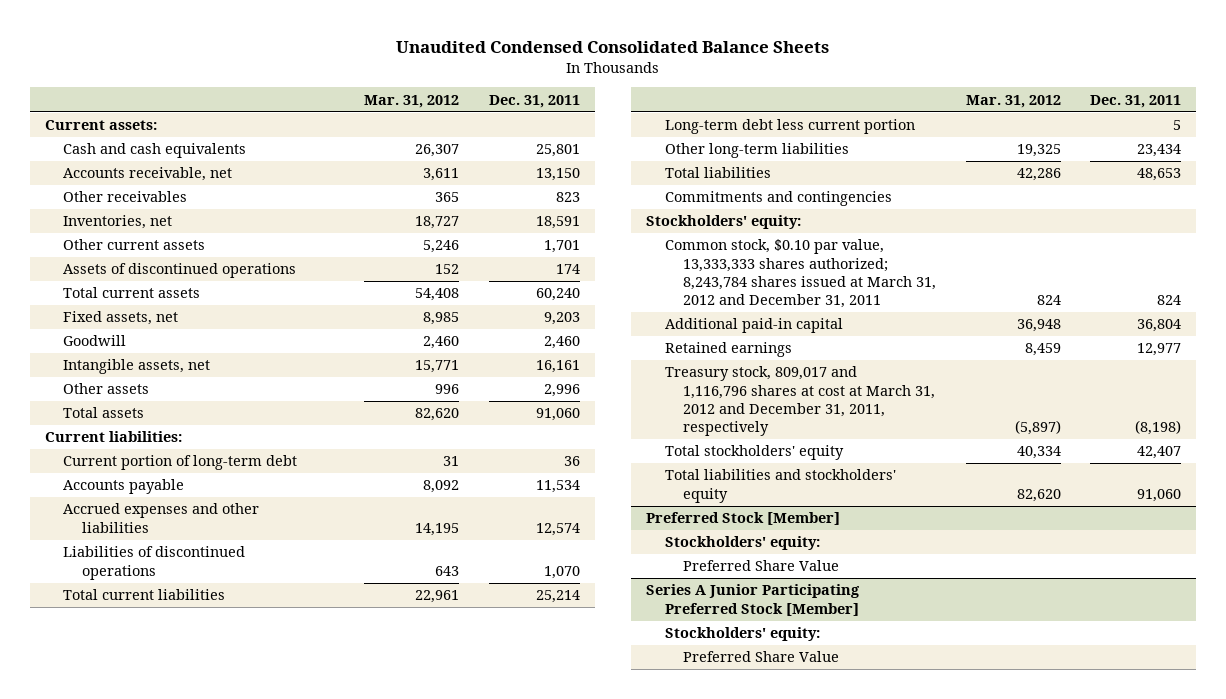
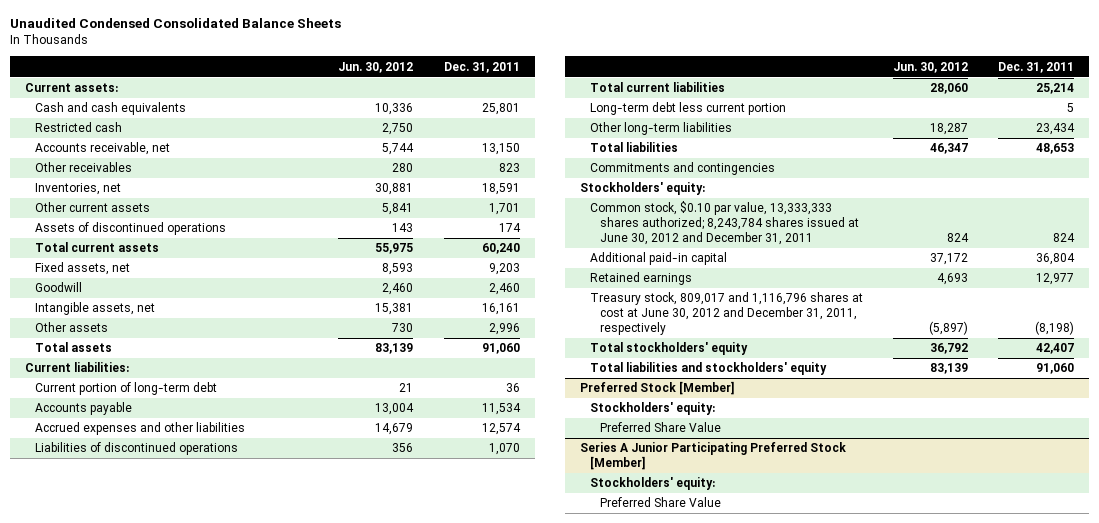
- | Mar. 31, 2012 | Dec. 31, 2011
+ | Jun. 30, 2012 | Dec. 31, 2011
+ Restricted cash | 2,750 |
- Common stock, $0.10 par value, 13,333,333 shares authorized; 8,243,784 shares issued at March 31, 2012 and December 31, 2011 | 824 | 824
+ Common stock, $0.10 par value, 13,333,333 shares authorized; 8,243,784 shares issued at June 30, 2012 and December 31, 2011 | 824 | 824
- Treasury stock, 809,017 and 1,116,796 shares at cost at March 31, 2012 and December 31, 2011, respectively | (5,897) | (8,198)
+ Treasury stock, 809,017 and 1,116,796 shares at cost at June 30, 2012 and December 31, 2011, respectively | (5,897) | (8,198)

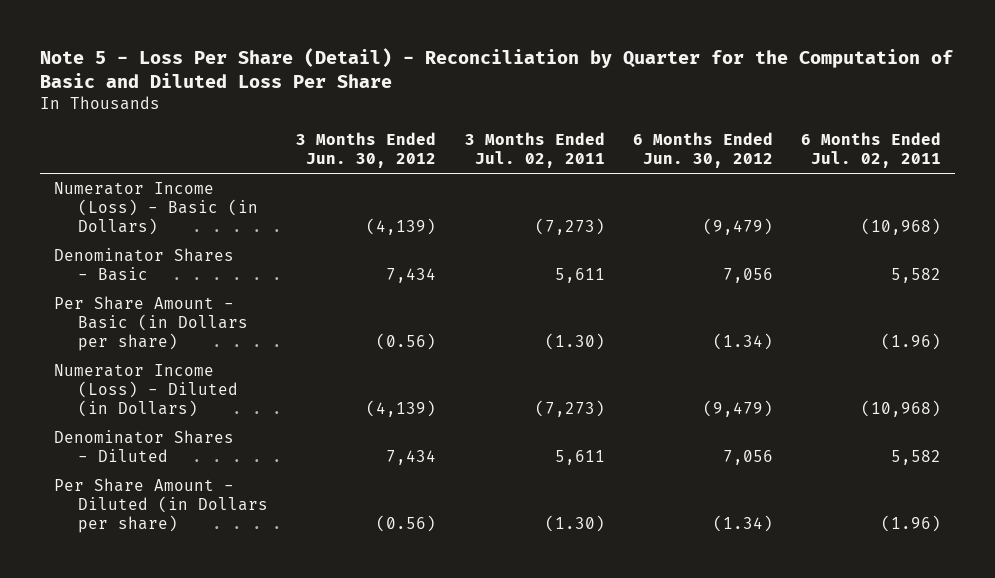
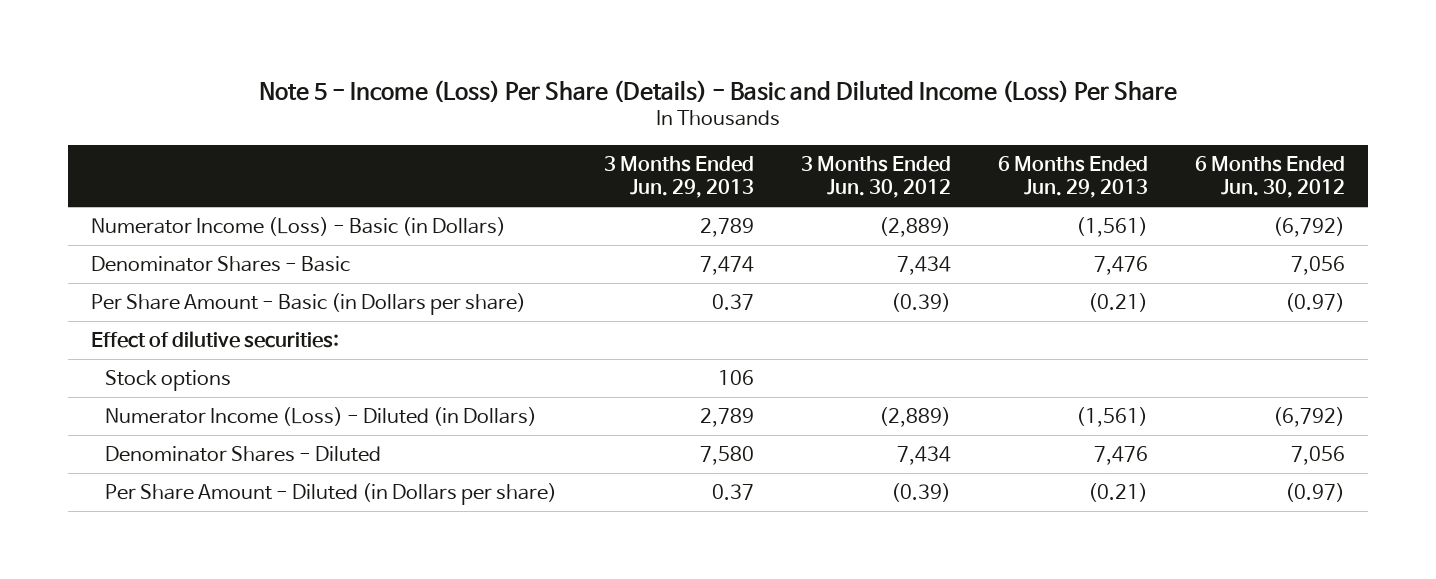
- Note 5 - Loss Per Share (Detail) - Reconciliation by Quarter for the Computation of Basic and Diluted Loss Per Share
+ Note 5 - Income (Loss) Per Share (Details) - Basic and Diluted Income (Loss) Per Share
- | 3 Months Ended Jun. 30, 2012 | 3 Months Ended Jul. 02, 2011 | 6 Months Ended Jun. 30, 2012 | 6 Months Ended Jul. 02, 2011
+ | 3 Months Ended Jun. 29, 2013 | 3 Months Ended Jun. 30, 2012 | 6 Months Ended Jun. 29, 2013 | 6 Months Ended Jun. 30, 2012
- Numerator Income (Loss) - Basic (in Dollars) | (4,139) | (7,273) | (9,479) | (10,968)
+ Numerator Income (Loss) - Basic (in Dollars) | 2,789 | (2,889) | (1,561) | (6,792)
- Per Share Amount - Basic (in Dollars per share) | (0.56) | (1.30) | (1.34) | (1.96)
- Numerator Income (Loss) - Diluted (in Dollars) | (4,139) | (7,273) | (9,479) | (10,968)
+ Per Share Amount - Basic (in Dollars per share) | 0.37 | (0.39) | (0.21) | (0.97)
+ Effect of dilutive securities:
+ Stock options | 106 | | |
+ Numerator Income (Loss) - Diluted (in Dollars) | 2,789 | (2,889) | (1,561) | (6,792)
- Per Share Amount - Diluted (in Dollars per share) | (0.56) | (1.30) | (1.34) | (1.96)
+ Per Share Amount - Diluted (in Dollars per share) | 0.37 | (0.39) | (0.21) | (0.97)

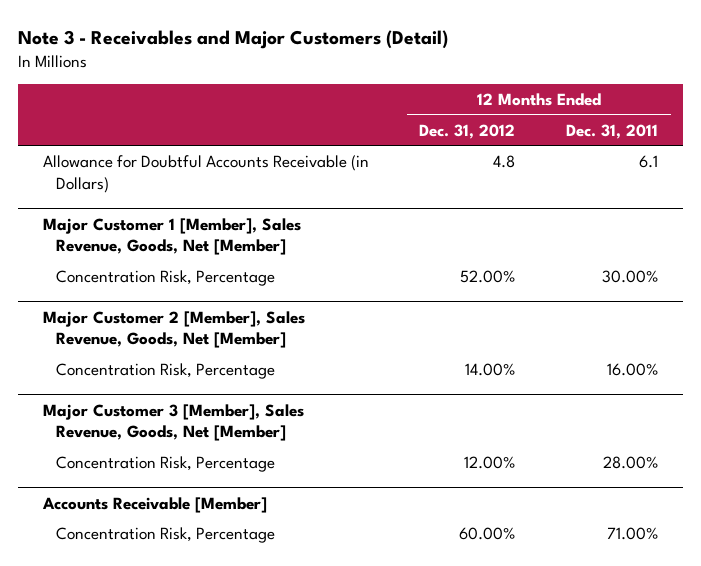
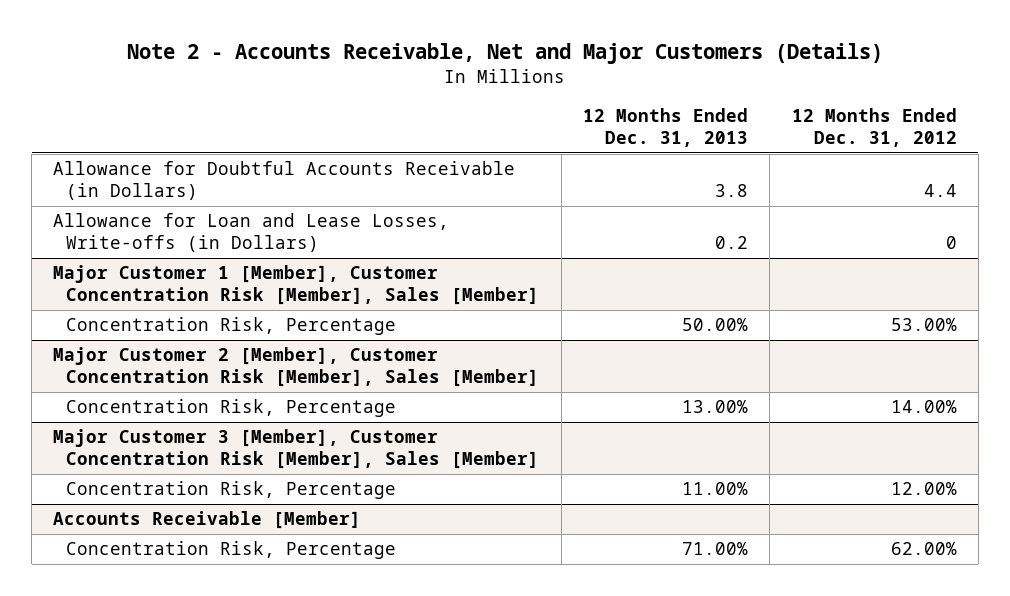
- Note 3 - Receivables and Major Customers (Detail)
+ Note 2 - Accounts Receivable, Net and Major Customers (Details)
- | 12 Months Ended Dec. 31, 2012 | 12 Months Ended Dec. 31, 2011
+ | 12 Months Ended Dec. 31, 2013 | 12 Months Ended Dec. 31, 2012
- Allowance for Doubtful Accounts Receivable (in Dollars) | 4.8 | 6.1
- Major Customer 1 [Member], Sales Revenue, Goods, Net [Member]
- Concentration Risk, Percentage | 52.00% | 30.00%
- Major Customer 2 [Member], Sales Revenue, Goods, Net [Member]
+ Allowance for Doubtful Accounts Receivable (in Dollars) | 3.8 | 4.4
+ Allowance for Loan and Lease Losses, Write-offs (in Dollars) | 0.2 | 0
+ Major Customer 1 [Member], Customer Concentration Risk [Member], Sales [Member]
+ Concentration Risk, Percentage | 50.00% | 53.00%
+ Major Customer 2 [Member], Customer Concentration Risk [Member], Sales [Member]
- Major Customer 3 [Member], Sales Revenue, Goods, Net [Member]
+ Major Customer 3 [Member], Customer Concentration Risk [Member], Sales [Member]
@ Accounts Receivable [Member]
- Concentration Risk, Percentage | 60.00% | 71.00%
+ Concentration Risk, Percentage | 71.00% | 62.00%

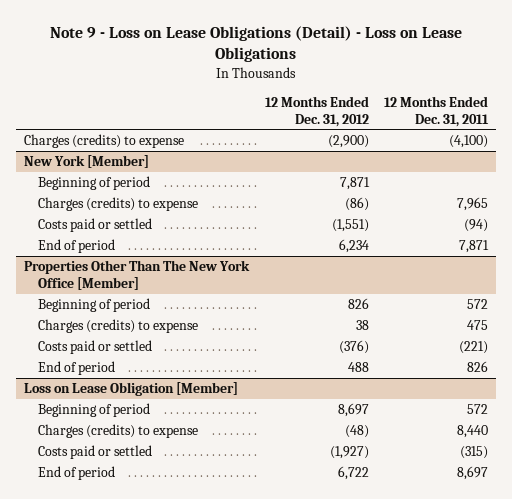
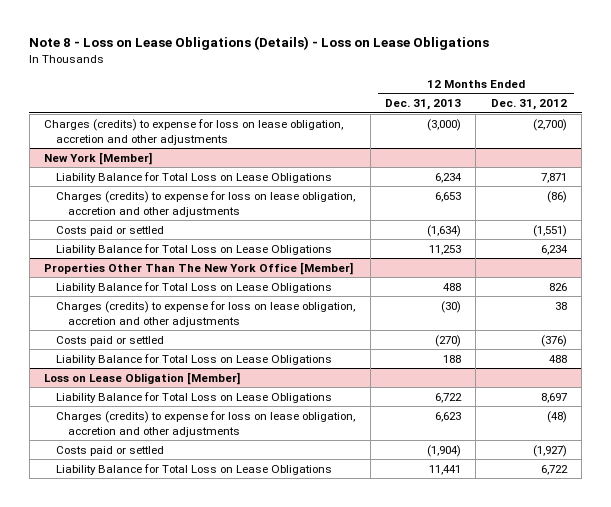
- Note 9 - Loss on Lease Obligations (Detail) - Loss on Lease Obligations
+ Note 8 - Loss on Lease Obligations (Details) - Loss on Lease Obligations
- | 12 Months Ended Dec. 31, 2012 | 12 Months Ended Dec. 31, 2011
+ | 12 Months Ended Dec. 31, 2013 | 12 Months Ended Dec. 31, 2012
- Charges (credits) to expense | (2,900) | (4,100)
+ Charges (credits) to expense for loss on lease obligation, accretion and other adjustments | (3,000) | (2,700)
@ New York [Member]
- Beginning of period | 7,871 |
- Charges (credits) to expense | (86) | 7,965
+ Liability Balance for Total Loss on Lease Obligations | 6,234 | 7,871
+ Charges (credits) to expense for loss on lease obligation, accretion and other adjustments | 6,653 | (86)
- End of period | 6,234 | 7,871
+ Liability Balance for Total Loss on Lease Obligations | 11,253 | 6,234
@ Properties Other Than The New York Office [Member]
- Beginning of period | 826 | 572
- Charges (credits) to expense | 38 | 475
+ Liability Balance for Total Loss on Lease Obligations | 488 | 826
+ Charges (credits) to expense for loss on lease obligation, accretion and other adjustments | (30) | 38
- End of period | 488 | 826
+ Liability Balance for Total Loss on Lease Obligations | 188 | 488
@ Loss on Lease Obligation [Member]
- Beginning of period | 8,697 | 572
- Charges (credits) to expense | (48) | 8,440
+ Liability Balance for Total Loss on Lease Obligations | 6,722 | 8,697
+ Charges (credits) to expense for loss on lease obligation, accretion and other adjustments | 6,623 | (48)
- End of period | 6,722 | 8,697
+ Liability Balance for Total Loss on Lease Obligations | 11,441 | 6,722

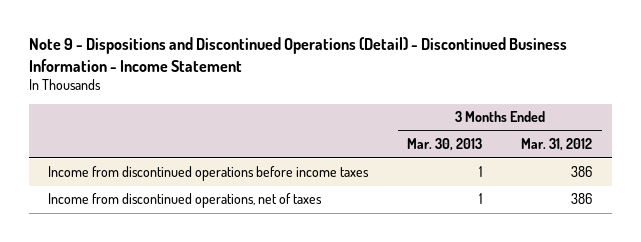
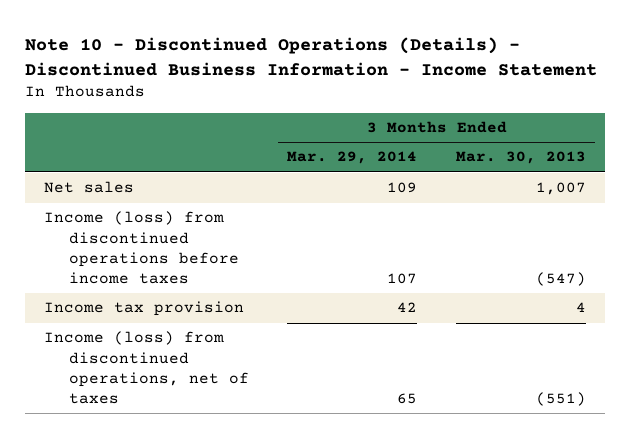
- Note 9 - Dispositions and Discontinued Operations (Detail) - Discontinued Business Information - Income Statement
+ Note 10 - Discontinued Operations (Details) - Discontinued Business Information - Income Statement
- | 3 Months Ended Mar. 30, 2013 | 3 Months Ended Mar. 31, 2012
+ | 3 Months Ended Mar. 29, 2014 | 3 Months Ended Mar. 30, 2013
- Income from discontinued operations before income taxes | 1 | 386
- Income from discontinued operations, net of taxes | 1 | 386
+ Net sales | 109 | 1,007
+ Income (loss) from discontinued operations before income taxes | 107 | (547)
+ Income tax provision | 42 | 4
+ Income (loss) from discontinued operations, net of taxes | 65 | (551)

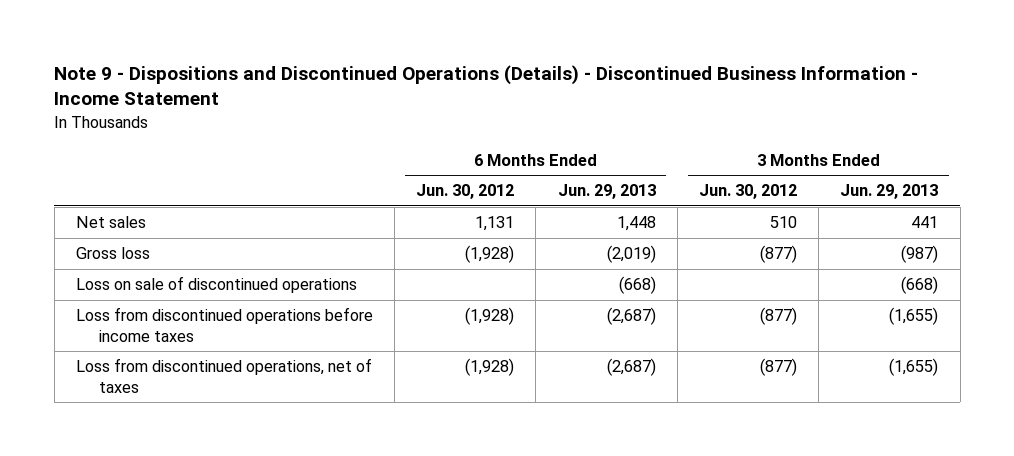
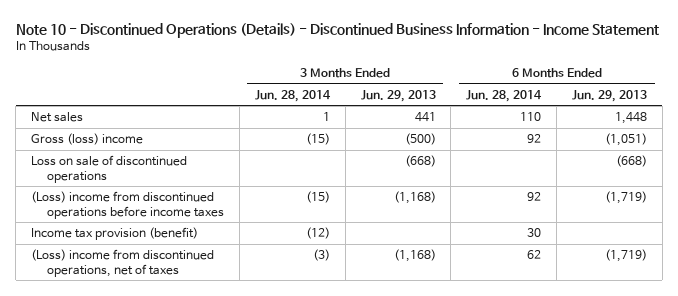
- Note 9 - Dispositions and Discontinued Operations (Details) - Discontinued Business Information - Income Statement
+ Note 10 - Discontinued Operations (Details) - Discontinued Business Information - Income Statement
- | 6 Months Ended Jun. 30, 2012 | 6 Months Ended Jun. 29, 2013 | 3 Months Ended Jun. 30, 2012 | 3 Months Ended Jun. 29, 2013
+ | 3 Months Ended Jun. 28, 2014 | 3 Months Ended Jun. 29, 2013 | 6 Months Ended Jun. 28, 2014 | 6 Months Ended Jun. 29, 2013
- Gross loss | (1,928) | (2,019) | (877) | (987)
+ Gross (loss) income | (15) | (500) | 92 | (1,051)
- Loss from discontinued operations before income taxes | (1,928) | (2,687) | (877) | (1,655)
- Loss from discontinued operations, net of taxes | (1,928) | (2,687) | (877) | (1,655)
+ (Loss) income from discontinued operations before income taxes | (15) | (1,168) | 92 | (1,719)
+ Income tax provision (benefit) | (12) | | 30 |
+ (Loss) income from discontinued operations, net of taxes | (3) | (1,168) | 62 | (1,719)

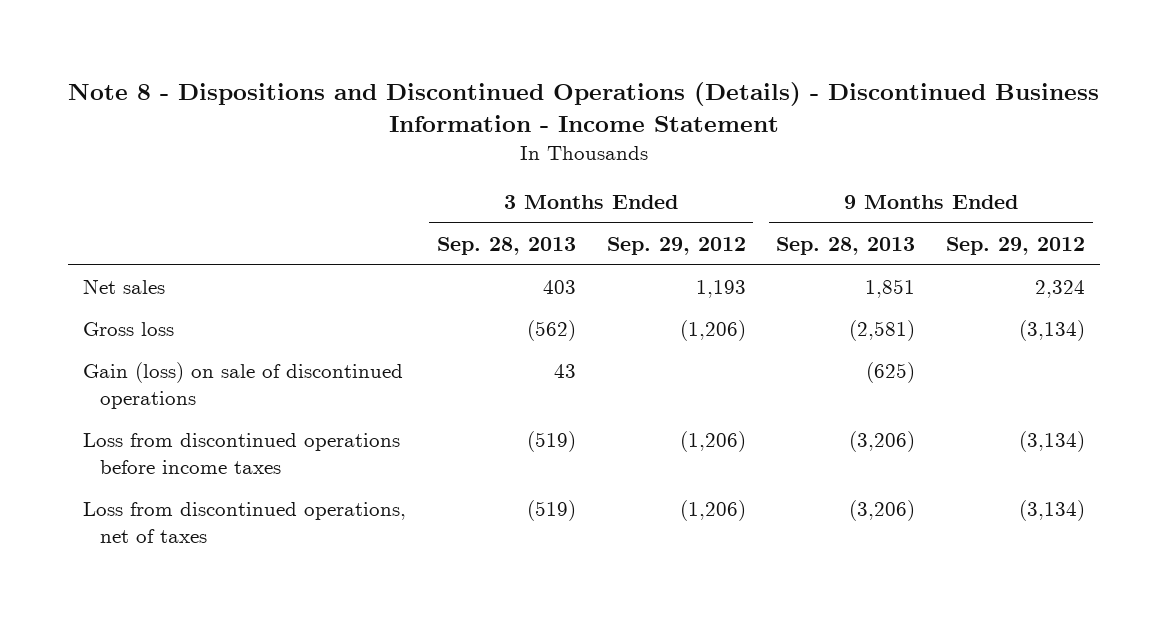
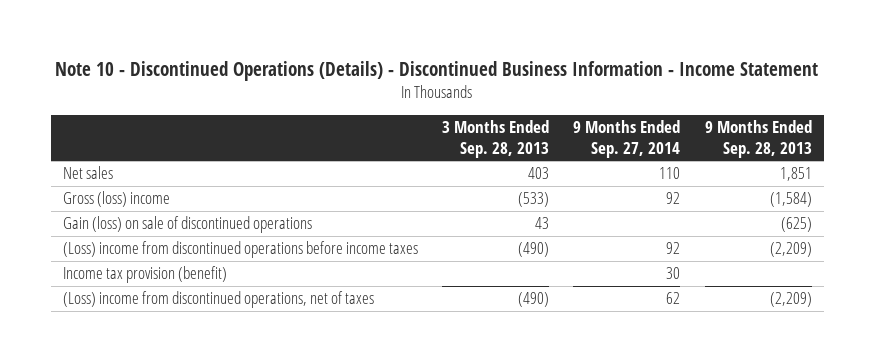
- Note 8 - Dispositions and Discontinued Operations (Details) - Discontinued Business Information - Income Statement
+ Note 10 - Discontinued Operations (Details) - Discontinued Business Information - Income Statement
- | 3 Months Ended Sep. 28, 2013 | 3 Months Ended Sep. 29, 2012 | 9 Months Ended Sep. 28, 2013 | 9 Months Ended Sep. 29, 2012
+ | 3 Months Ended Sep. 28, 2013 | 9 Months Ended Sep. 27, 2014 | 9 Months Ended Sep. 28, 2013
- Gross loss | (562) | (1,206) | (2,581) | (3,134)
+ Gross (loss) income | (533) | 92 | (1,584)
- Loss from discontinued operations before income taxes | (519) | (1,206) | (3,206) | (3,134)
- Loss from discontinued operations, net of taxes | (519) | (1,206) | (3,206) | (3,134)
+ (Loss) income from discontinued operations before income taxes | (490) | 92 | (2,209)
+ Income tax provision (benefit) | | 30 |
+ (Loss) income from discontinued operations, net of taxes | (490) | 62 | (2,209)

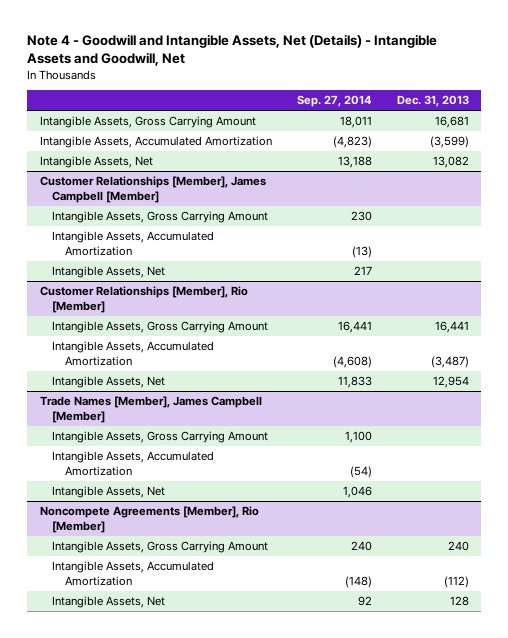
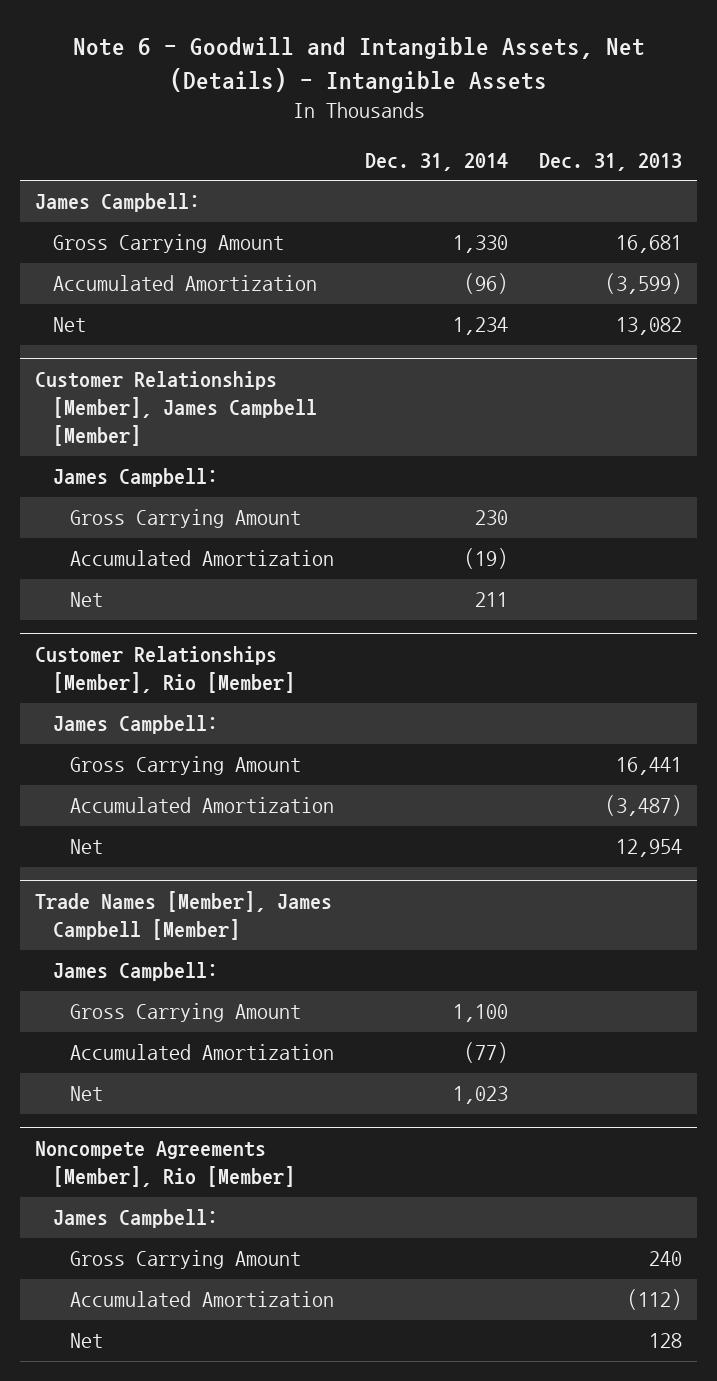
- Note 4 - Goodwill and Intangible Assets, Net (Details) - Intangible Assets and Goodwill, Net
+ Note 6 - Goodwill and Intangible Assets, Net (Details) - Intangible Assets
- | Sep. 27, 2014 | Dec. 31, 2013
+ | Dec. 31, 2014 | Dec. 31, 2013
- Intangible Assets, Gross Carrying Amount | 18,011 | 16,681
- Intangible Assets, Accumulated Amortization | (4,823) | (3,599)
- Intangible Assets, Net | 13,188 | 13,082
+ James Campbell:
+ Gross Carrying Amount | 1,330 | 16,681
+ Accumulated Amortization | (96) | (3,599)
+ Net | 1,234 | 13,082
@ Customer Relationships [Member], James Campbell [Member]
- Intangible Assets, Gross Carrying Amount | 230 |
- Intangible Assets, Accumulated Amortization | (13) |
- Intangible Assets, Net | 217 |
+ James Campbell:
+ Gross Carrying Amount | 230 |
+ Accumulated Amortization | (19) |
+ Net | 211 |
@ Customer Relationships [Member], Rio [Member]
- Intangible Assets, Gross Carrying Amount | 16,441 | 16,441
- Intangible Assets, Accumulated Amortization | (4,608) | (3,487)
- Intangible Assets, Net | 11,833 | 12,954
+ James Campbell:
+ Gross Carrying Amount | | 16,441
+ Accumulated Amortization | | (3,487)
+ Net | | 12,954
@ Trade Names [Member], James Campbell [Member]
- Intangible Assets, Gross Carrying Amount | 1,100 |
- Intangible Assets, Accumulated Amortization | (54) |
- Intangible Assets, Net | 1,046 |
+ James Campbell:
+ Gross Carrying Amount | 1,100 |
+ Accumulated Amortization | (77) |
+ Net | 1,023 |
@ Noncompete Agreements [Member], Rio [Member]
- Intangible Assets, Gross Carrying Amount | 240 | 240
- Intangible Assets, Accumulated Amortization | (148) | (112)
- Intangible Assets, Net | 92 | 128
+ James Campbell:
+ Gross Carrying Amount | | 240
+ Accumulated Amortization | | (112)
+ Net | | 128

